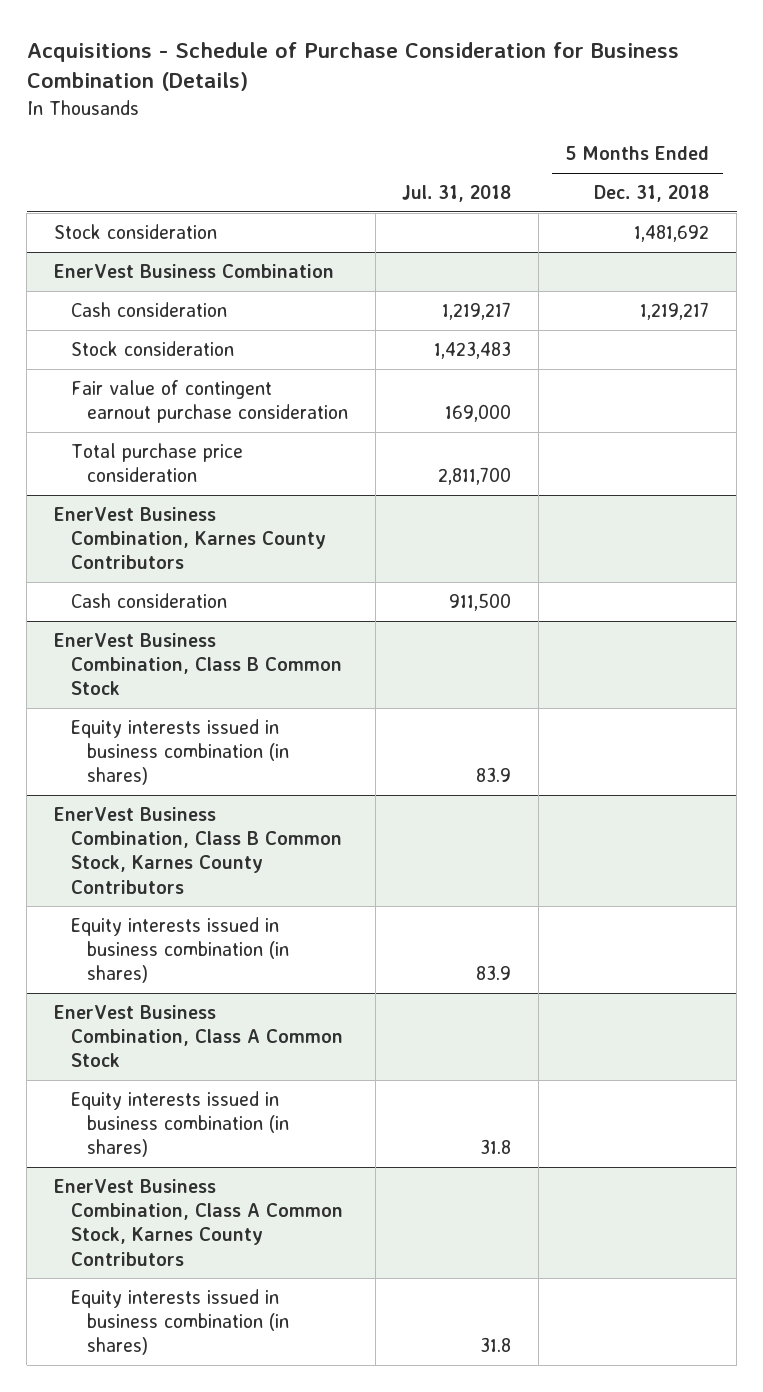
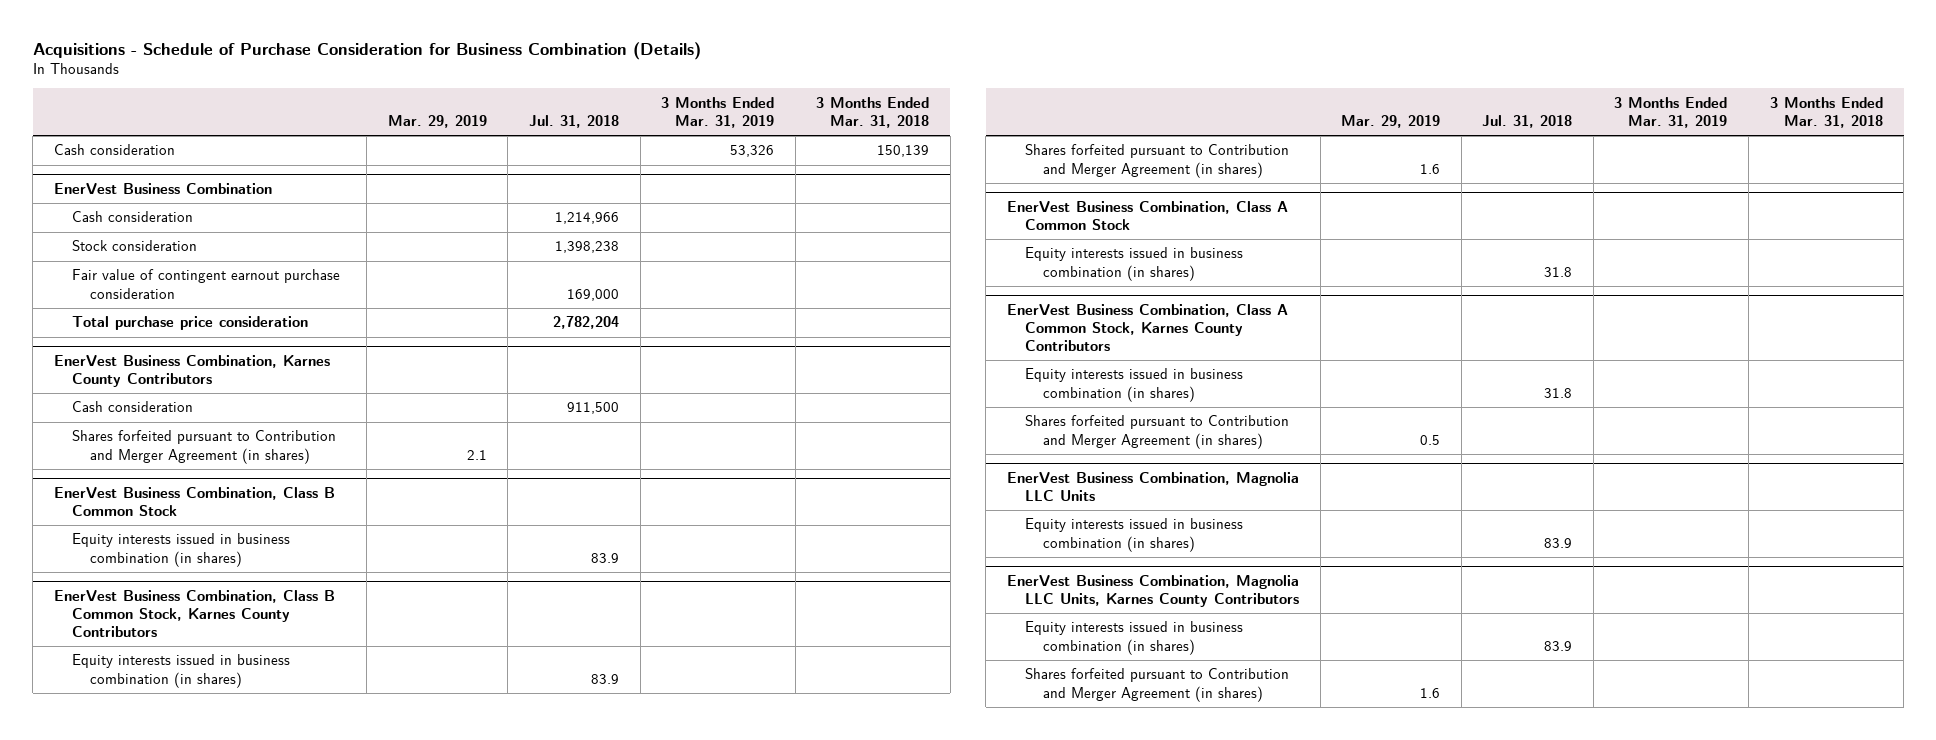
- | Jul. 31, 2018 | 5 Months Ended Dec. 31, 2018
+ | Mar. 29, 2019 | Jul. 31, 2018 | 3 Months Ended Mar. 31, 2019 | 3 Months Ended Mar. 31, 2018
- Stock consideration | | 1,481,692
+ Cash consideration | | | 53,326 | 150,139
@ EnerVest Business Combination
- Cash consideration | 1,219,217 | 1,219,217
- Stock consideration | 1,423,483 |
+ Cash consideration | | 1,214,966 | |
+ Stock consideration | | 1,398,238 | |
- Total purchase price consideration | 2,811,700 |
+ Total purchase price consideration | | 2,782,204 | |
@ EnerVest Business Combination, Karnes County Contributors
+ Shares forfeited pursuant to Contribution and Merger Agreement (in shares) | 2.1 | | |
@ EnerVest Business Combination, Class B Common Stock, Karnes County Contributors
+ Shares forfeited pursuant to Contribution and Merger Agreement (in shares) | 1.6 | | |
@ EnerVest Business Combination, Class A Common Stock, Karnes County Contributors
+ Shares forfeited pursuant to Contribution and Merger Agreement (in shares) | 0.5 | | |
+ EnerVest Business Combination, Magnolia LLC Units
+ Equity interests issued in business combination (in shares) | | 83.9 | |
+ EnerVest Business Combination, Magnolia LLC Units, Karnes County Contributors
+ Equity interests issued in business combination (in shares) | | 83.9 | |
+ Shares forfeited pursuant to Contribution and Merger Agreement (in shares) | 1.6 | | |

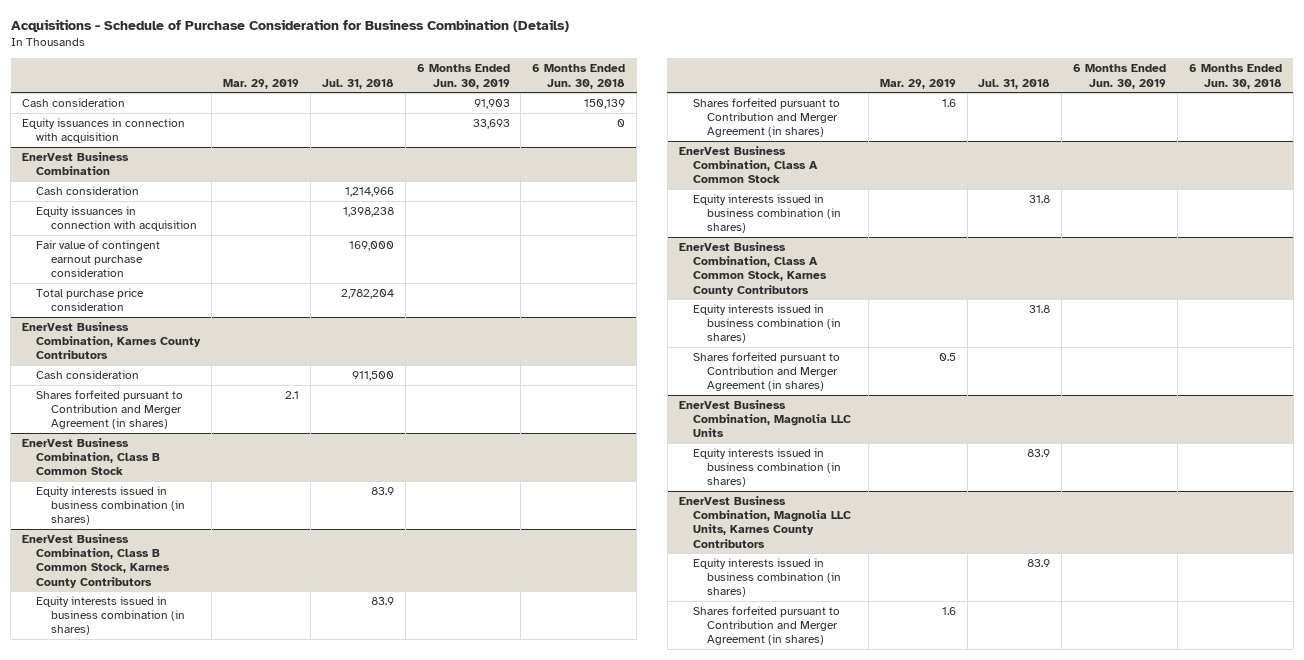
- | Mar. 29, 2019 | Jul. 31, 2018 | 3 Months Ended Mar. 31, 2019 | 3 Months Ended Mar. 31, 2018
+ | Mar. 29, 2019 | Jul. 31, 2018 | 6 Months Ended Jun. 30, 2019 | 6 Months Ended Jun. 30, 2018
+ Equity issuances in connection with acquisition | | | 33,693 | 0
@ EnerVest Business Combination
- Stock consideration | | 1,398,238 | |
+ Equity issuances in connection with acquisition | | 1,398,238 | |

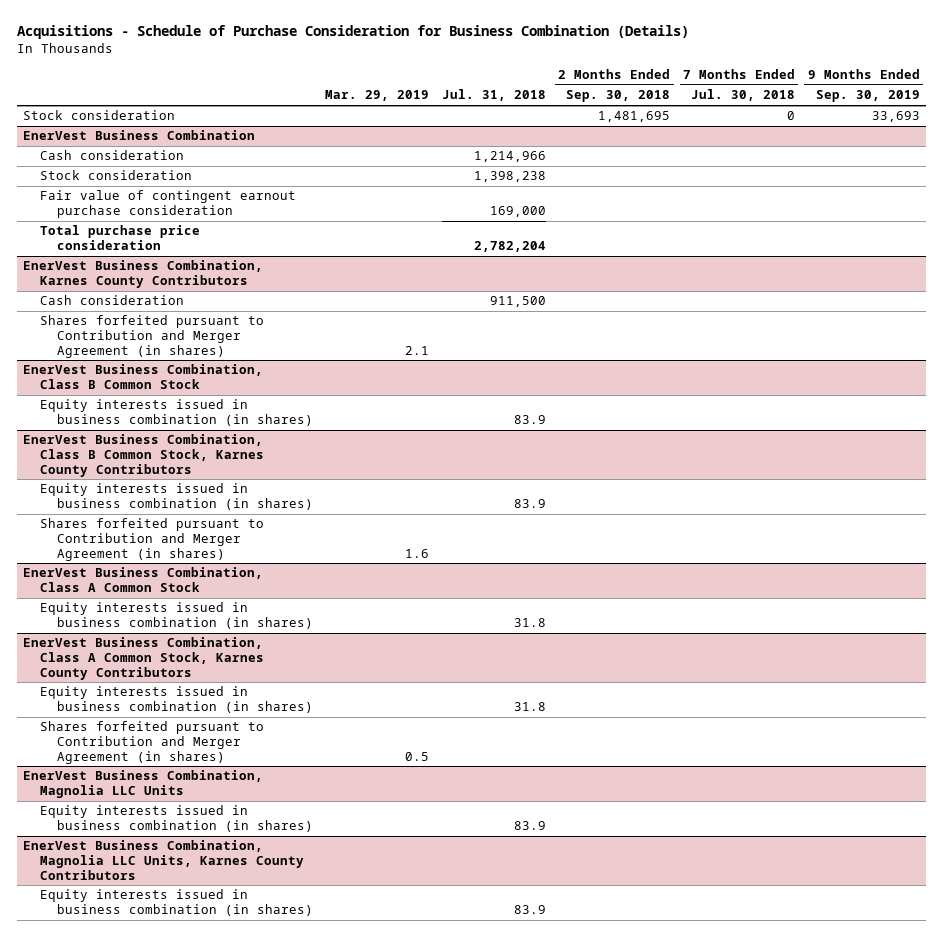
- | Mar. 29, 2019 | Jul. 31, 2018 | 6 Months Ended Jun. 30, 2019 | 6 Months Ended Jun. 30, 2018
+ | Mar. 29, 2019 | Jul. 31, 2018 | 2 Months Ended Sep. 30, 2018 | 7 Months Ended Jul. 30, 2018 | 9 Months Ended Sep. 30, 2019
- Cash consideration | | | 91,903 | 150,139
- Equity issuances in connection with acquisition | | | 33,693 | 0
+ Stock consideration | | | 1,481,695 | 0 | 33,693
@ EnerVest Business Combination
- Equity issuances in connection with acquisition | | 1,398,238 | |
+ Stock consideration | | 1,398,238 | | |
@ EnerVest Business Combination, Magnolia LLC Units, Karnes County Contributors
- Shares forfeited pursuant to Contribution and Merger Agreement (in shares) | 1.6 | | |

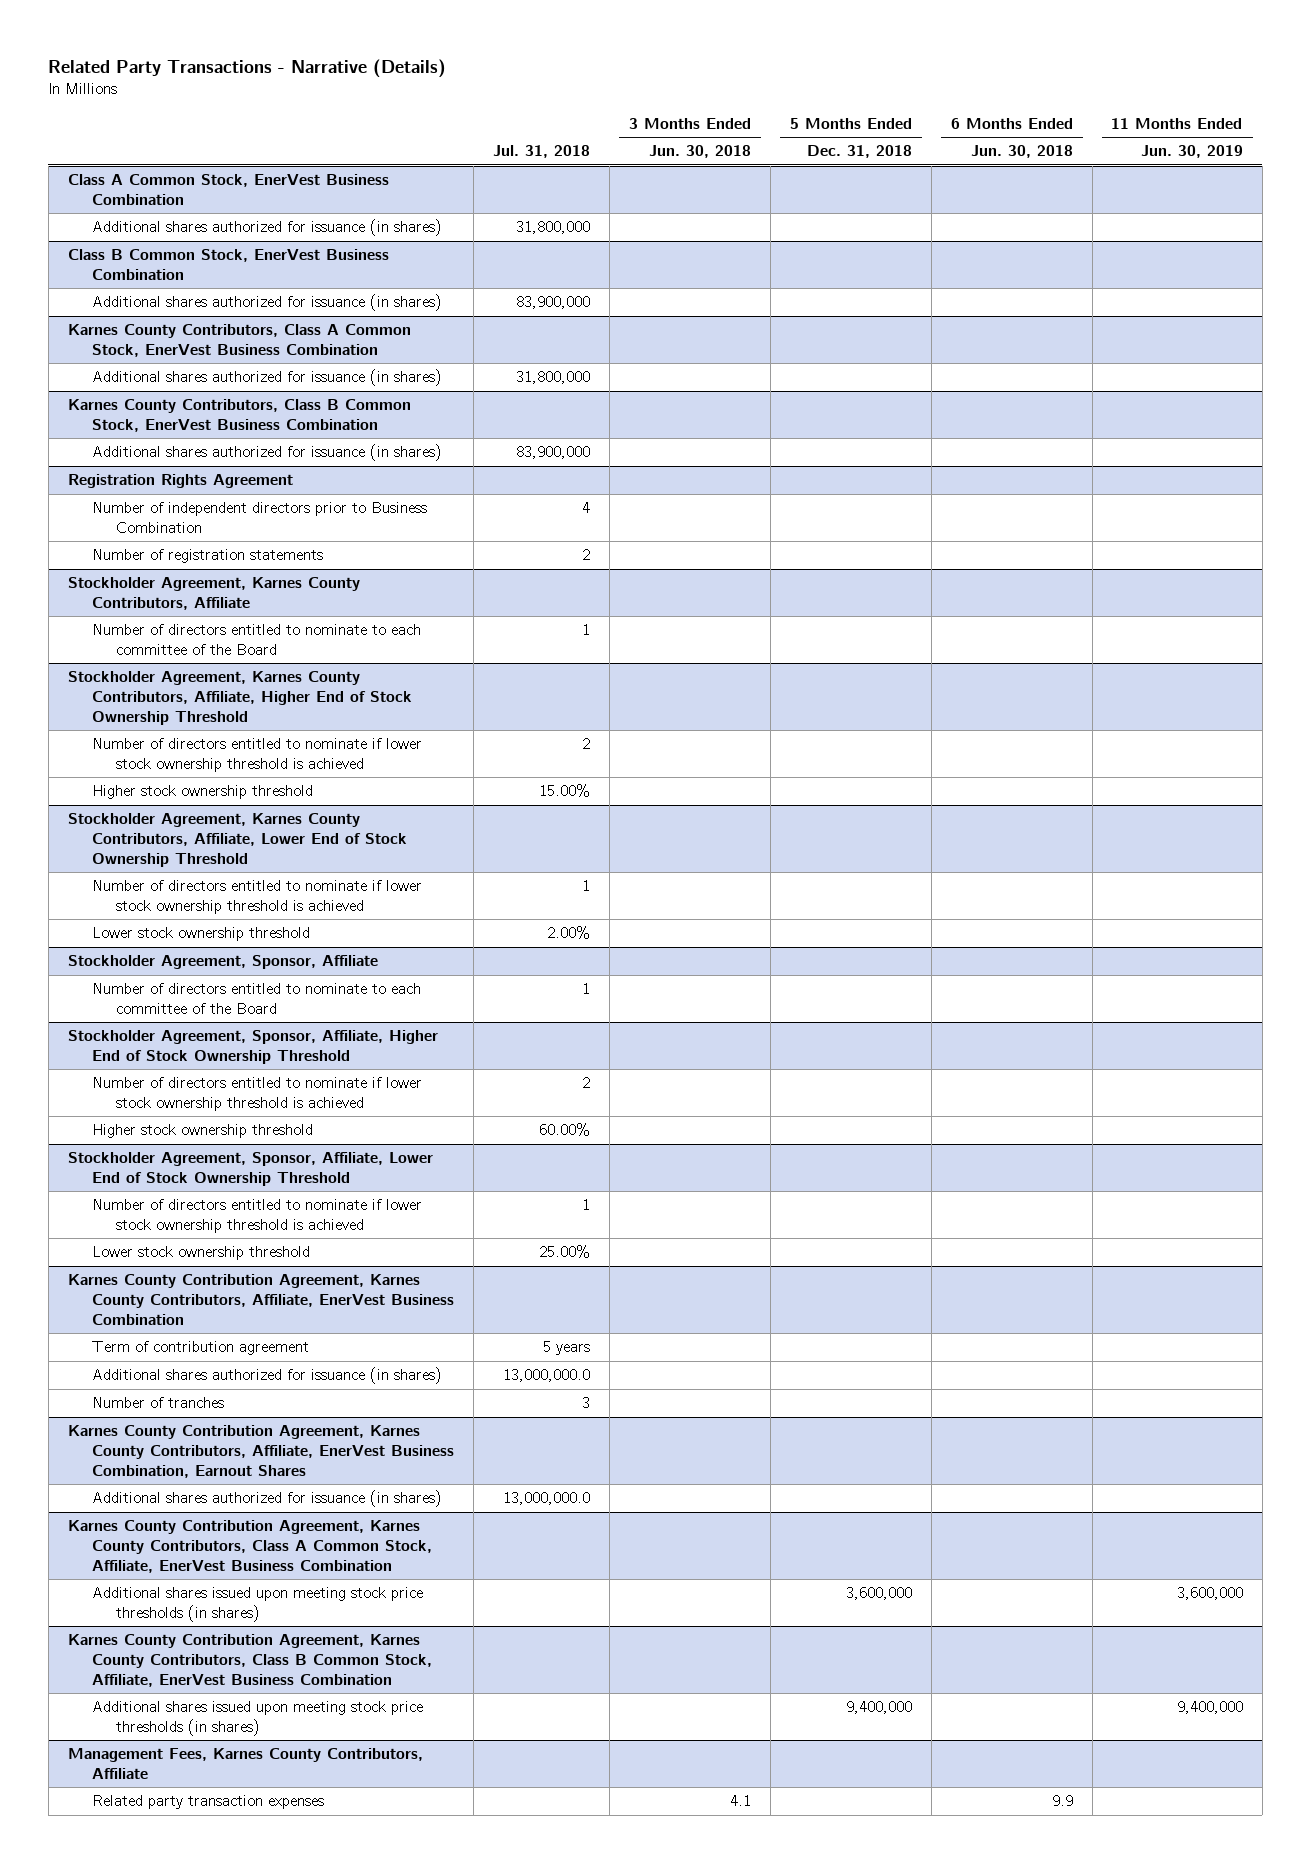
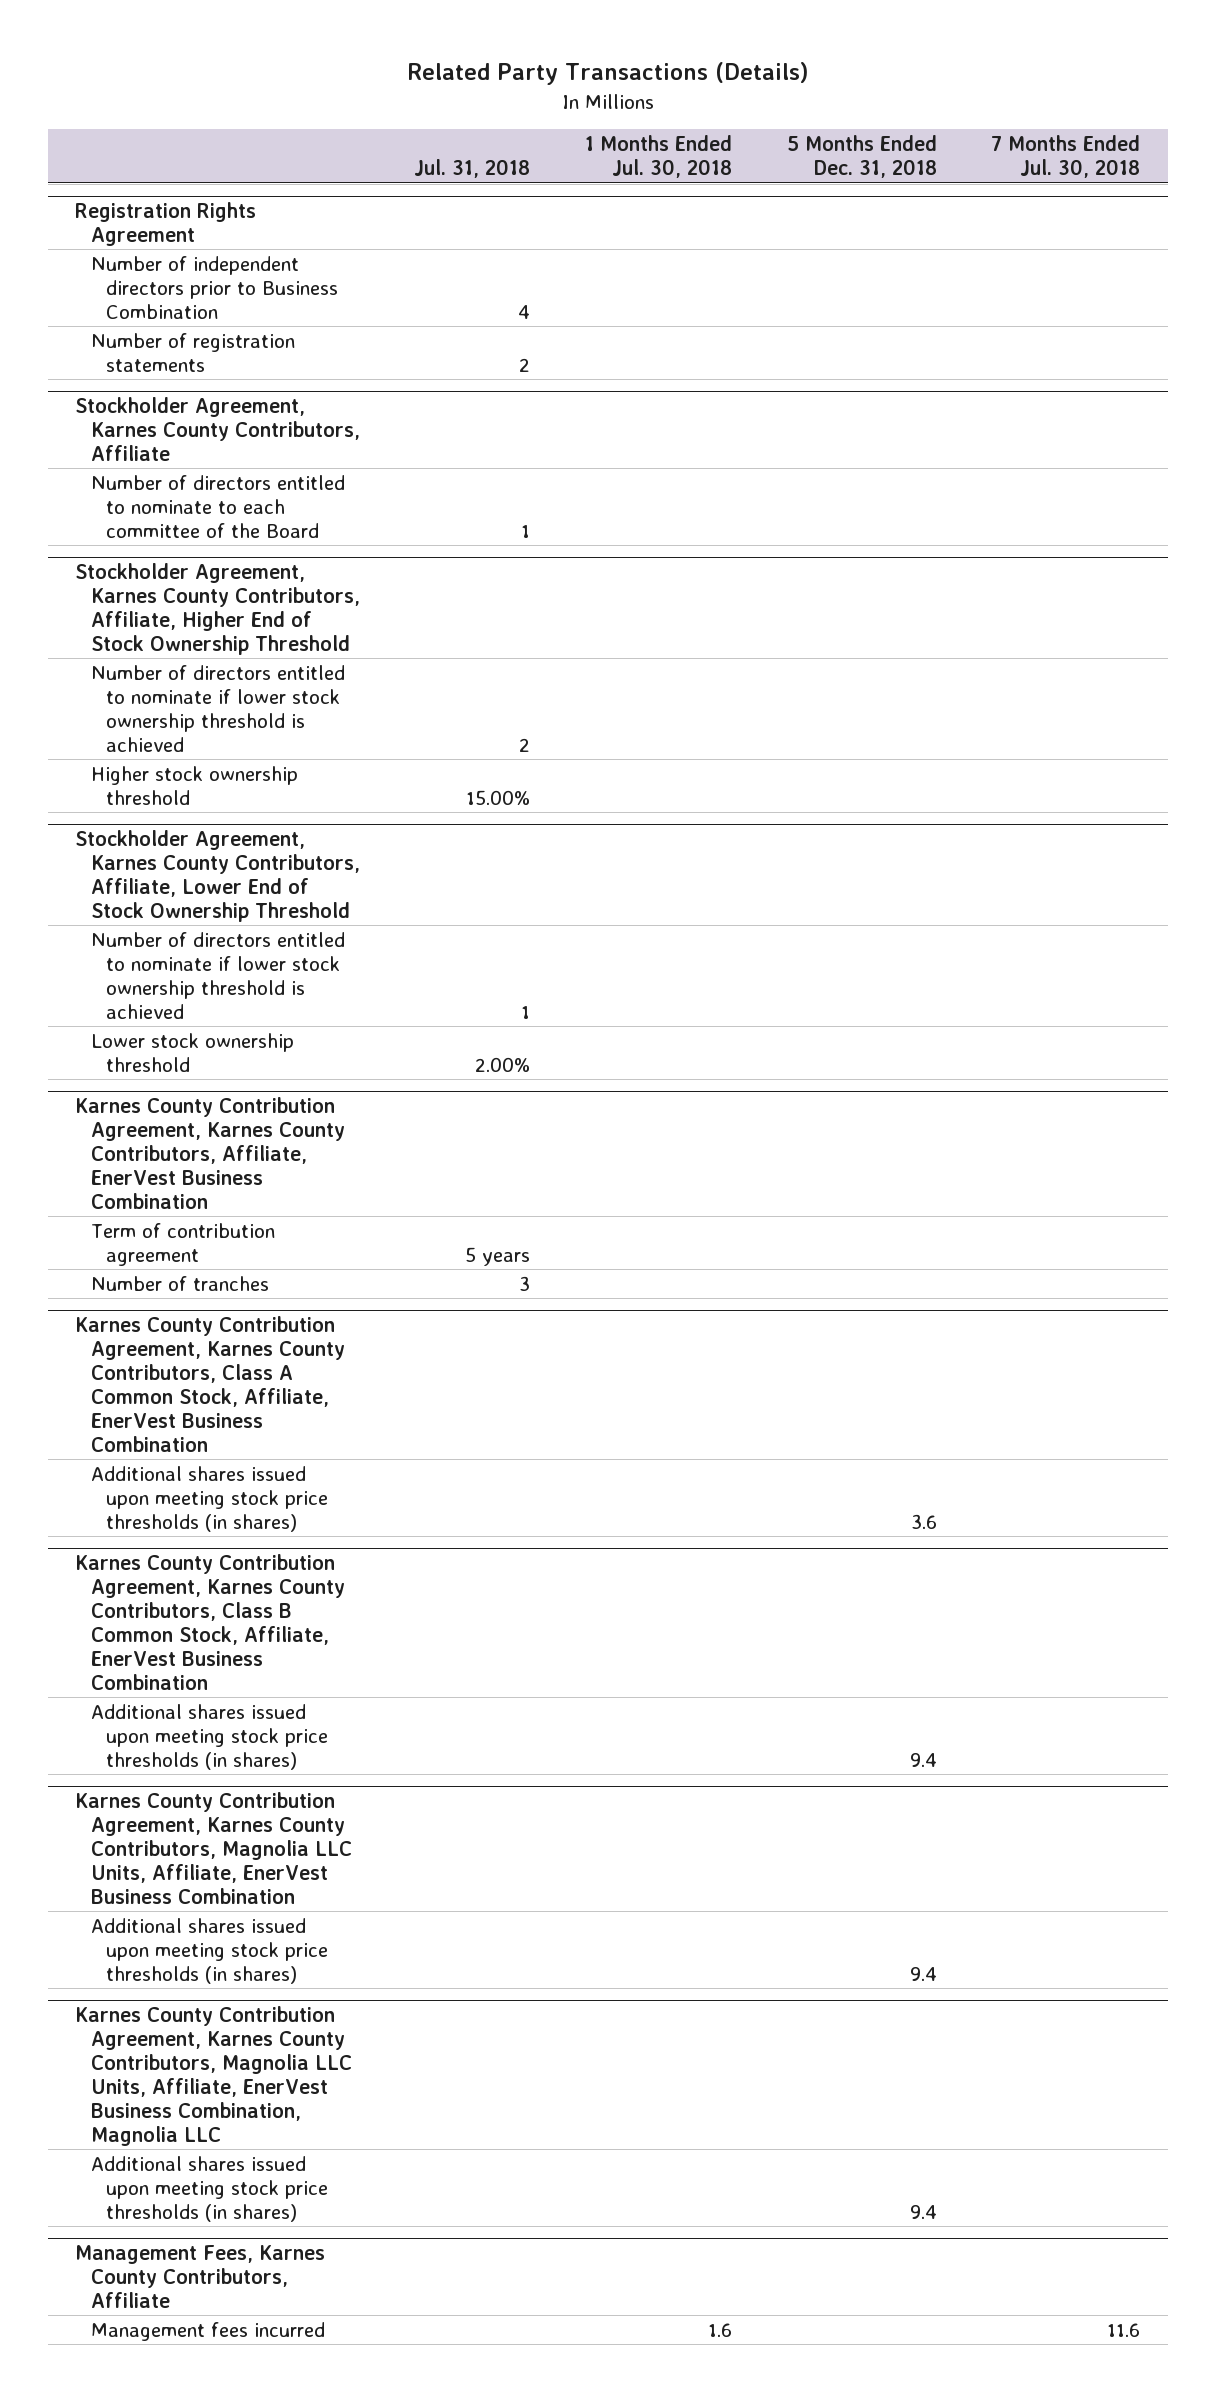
- Related Party Transactions - Narrative (Details)
+ Related Party Transactions (Details)
- | Jul. 31, 2018 | 3 Months Ended Jun. 30, 2018 | 5 Months Ended Dec. 31, 2018 | 6 Months Ended Jun. 30, 2018 | 11 Months Ended Jun. 30, 2019
+ | Jul. 31, 2018 | 1 Months Ended Jul. 30, 2018 | 5 Months Ended Dec. 31, 2018 | 7 Months Ended Jul. 30, 2018
- Class A Common Stock, EnerVest Business Combination
- Additional shares authorized for issuance (in shares) | 31,800,000 | | | |
- Class B Common Stock, EnerVest Business Combination
- Additional shares authorized for issuance (in shares) | 83,900,000 | | | |
- Karnes County Contributors, Class A Common Stock, EnerVest Business Combination
- Additional shares authorized for issuance (in shares) | 31,800,000 | | | |
- Karnes County Contributors, Class B Common Stock, EnerVest Business Combination
- Additional shares authorized for issuance (in shares) | 83,900,000 | | | |
- Stockholder Agreement, Sponsor, Affiliate
- Number of directors entitled to nominate to each committee of the Board | 1 | | | |
- Stockholder Agreement, Sponsor, Affiliate, Higher End of Stock Ownership Threshold
- Number of directors entitled to nominate if lower stock ownership threshold is achieved | 2 | | | |
- Higher stock ownership threshold | 60.00% | | | |
- Stockholder Agreement, Sponsor, Affiliate, Lower End of Stock Ownership Threshold
- Number of directors entitled to nominate if lower stock ownership threshold is achieved | 1 | | | |
- Lower stock ownership threshold | 25.00% | | | |
@ Karnes County Contribution Agreement, Karnes County Contributors, Affiliate, EnerVest Business Combination
- Additional shares authorized for issuance (in shares) | 13,000,000.0 | | | |
- Karnes County Contribution Agreement, Karnes County Contributors, Affiliate, EnerVest Business Combination, Earnout Shares
- Additional shares authorized for issuance (in shares) | 13,000,000.0 | | | |
@ Karnes County Contribution Agreement, Karnes County Contributors, Class A Common Stock, Affiliate, EnerVest Business Combination
- Additional shares issued upon meeting stock price thresholds (in shares) | | | 3,600,000 | | 3,600,000
+ Additional shares issued upon meeting stock price thresholds (in shares) | | | 3.6 |
@ Karnes County Contribution Agreement, Karnes County Contributors, Class B Common Stock, Affiliate, EnerVest Business Combination
- Additional shares issued upon meeting stock price thresholds (in shares) | | | 9,400,000 | | 9,400,000
+ Additional shares issued upon meeting stock price thresholds (in shares) | | | 9.4 |
+ Karnes County Contribution Agreement, Karnes County Contributors, Magnolia LLC Units, Affiliate, EnerVest Business Combination
+ Additional shares issued upon meeting stock price thresholds (in shares) | | | 9.4 |
+ Karnes County Contribution Agreement, Karnes County Contributors, Magnolia LLC Units, Affiliate, EnerVest Business Combination, Magnolia LLC
+ Additional shares issued upon meeting stock price thresholds (in shares) | | | 9.4 |
@ Management Fees, Karnes County Contributors, Affiliate
- Related party transaction expenses | | 4.1 | | 9.9 |
+ Management fees incurred | | 1.6 | | 11.6

